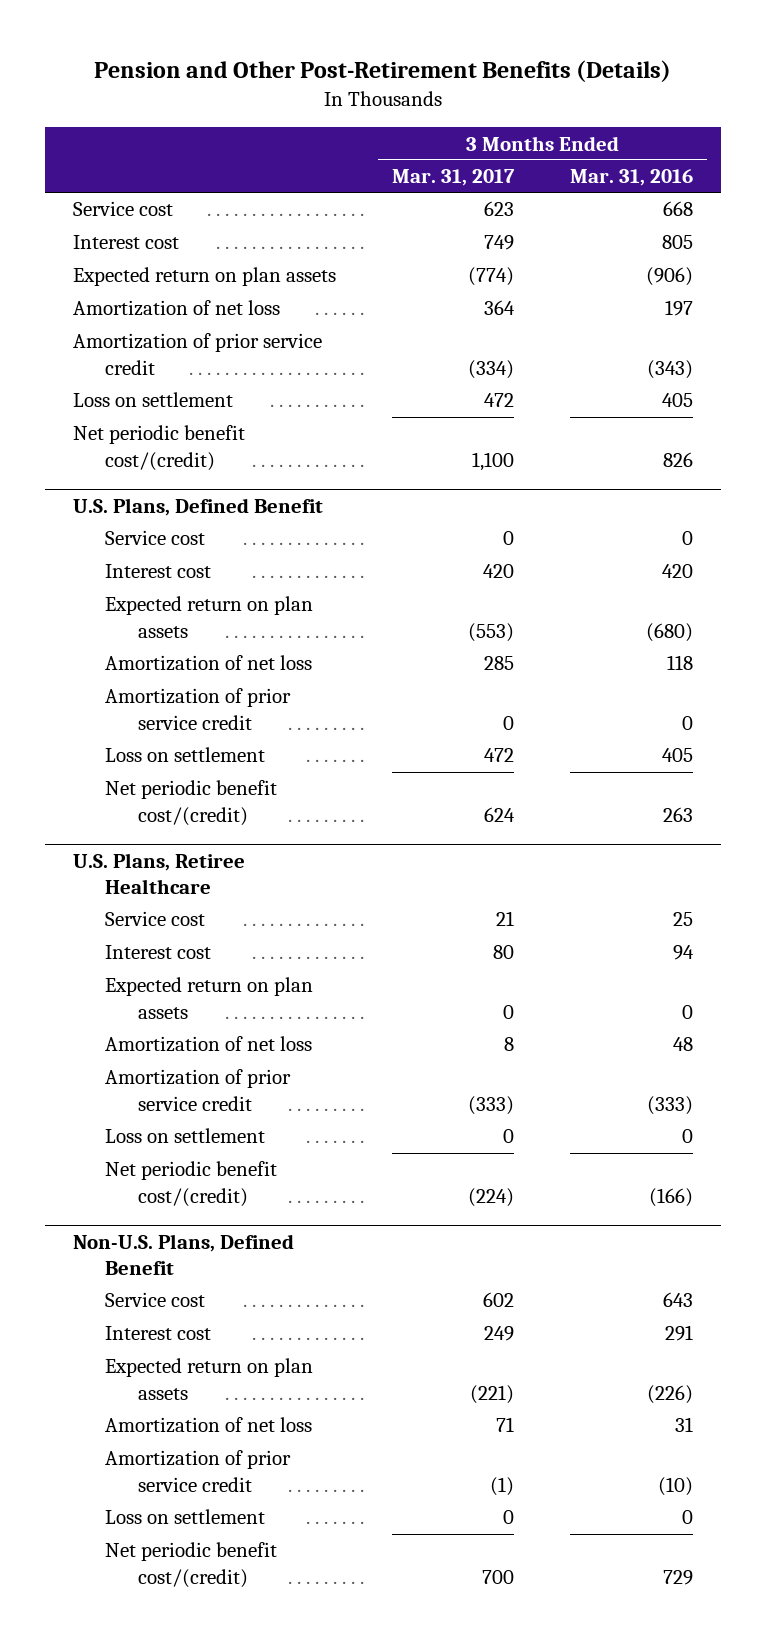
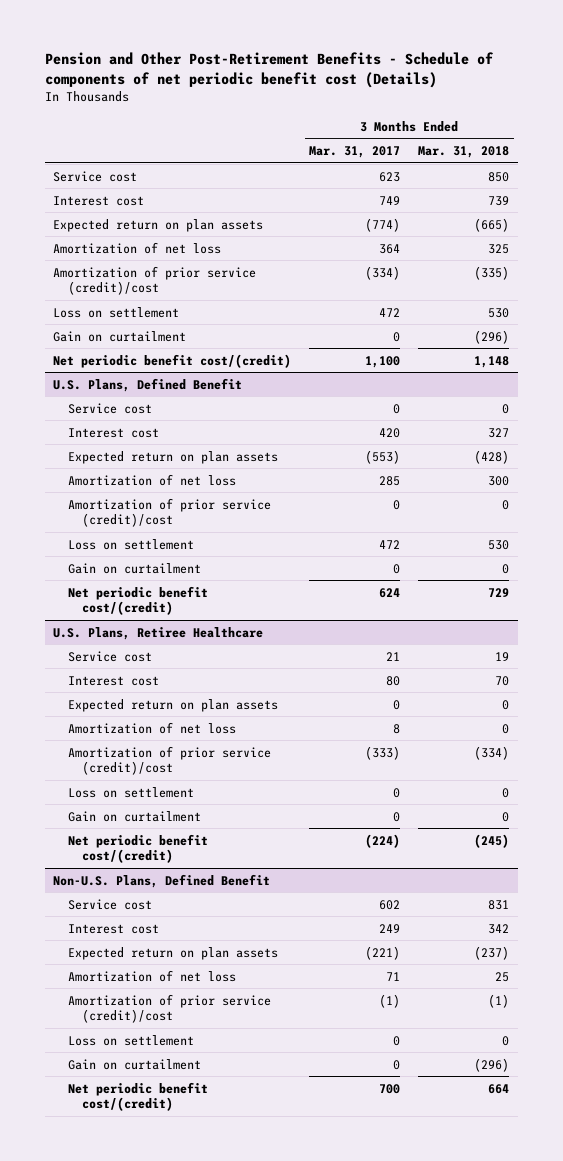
- Pension and Other Post-Retirement Benefits (Details)
+ Pension and Other Post-Retirement Benefits - Schedule of components of net periodic benefit cost (Details)
- | 3 Months Ended Mar. 31, 2017 | 3 Months Ended Mar. 31, 2016
+ | 3 Months Ended Mar. 31, 2017 | 3 Months Ended Mar. 31, 2018
- Amortization of prior service credit | (334) | (343)
+ Amortization of prior service (credit)/cost | (334) | (335)
+ Gain on curtailment | 0 | (296)
@ U.S. Plans, Defined Benefit
- Amortization of prior service credit | 0 | 0
+ Amortization of prior service (credit)/cost | 0 | 0
+ Gain on curtailment | 0 | 0
@ U.S. Plans, Retiree Healthcare
- Amortization of prior service credit | (333) | (333)
+ Amortization of prior service (credit)/cost | (333) | (334)
+ Gain on curtailment | 0 | 0
@ Non-U.S. Plans, Defined Benefit
- Amortization of prior service credit | (1) | (10)
+ Amortization of prior service (credit)/cost | (1) | (1)
+ Gain on curtailment | 0 | (296)

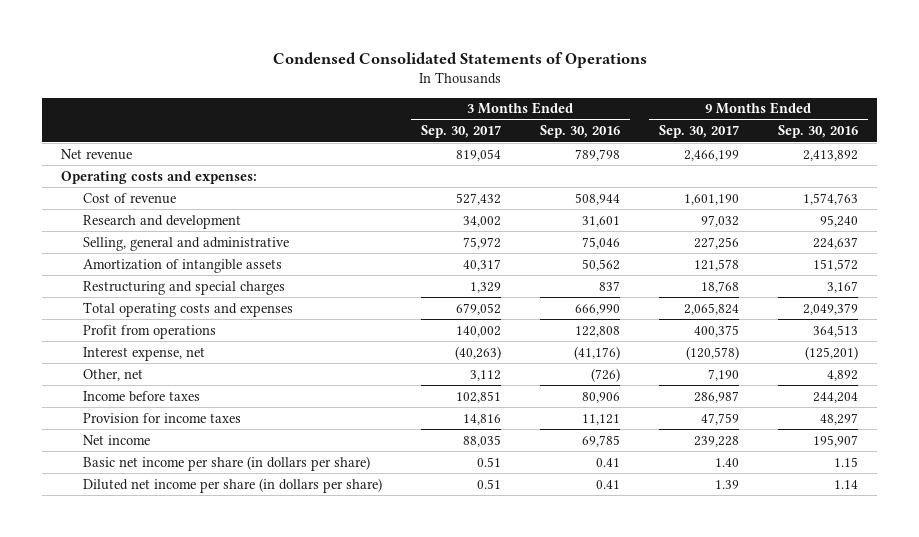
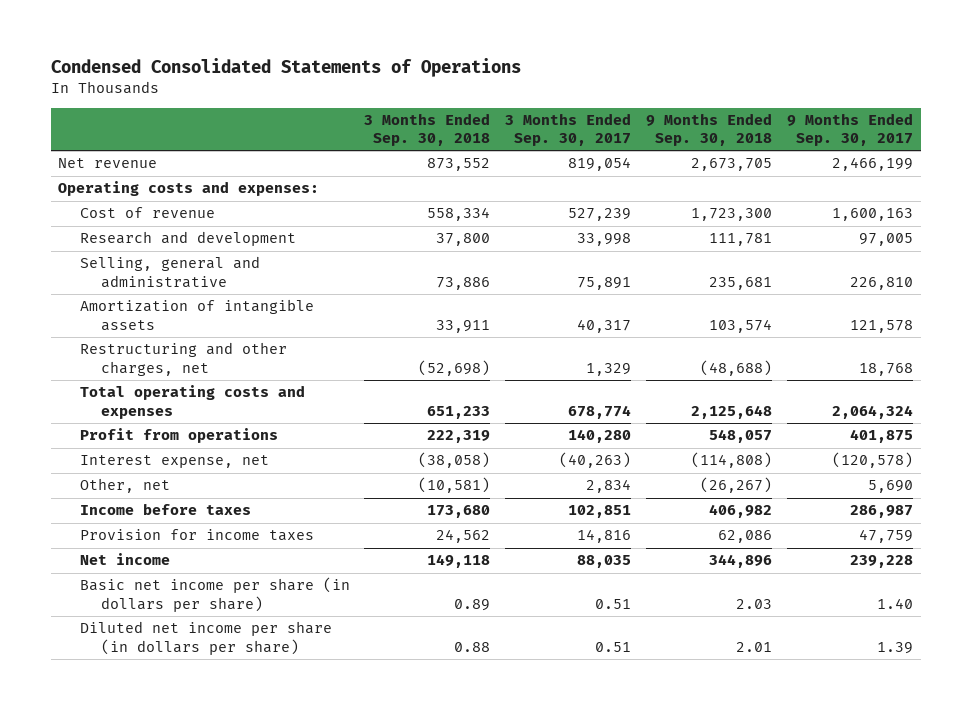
- | 3 Months Ended Sep. 30, 2017 | 3 Months Ended Sep. 30, 2016 | 9 Months Ended Sep. 30, 2017 | 9 Months Ended Sep. 30, 2016
+ | 3 Months Ended Sep. 30, 2018 | 3 Months Ended Sep. 30, 2017 | 9 Months Ended Sep. 30, 2018 | 9 Months Ended Sep. 30, 2017
- Cost of revenue | 527,432 | 508,944 | 1,601,190 | 1,574,763
- Research and development | 34,002 | 31,601 | 97,032 | 95,240
- Selling, general and administrative | 75,972 | 75,046 | 227,256 | 224,637
+ Cost of revenue | 558,334 | 527,239 | 1,723,300 | 1,600,163
+ Research and development | 37,800 | 33,998 | 111,781 | 97,005
+ Selling, general and administrative | 73,886 | 75,891 | 235,681 | 226,810
- Restructuring and special charges | 1,329 | 837 | 18,768 | 3,167
- Total operating costs and expenses | 679,052 | 666,990 | 2,065,824 | 2,049,379
- Profit from operations | 140,002 | 122,808 | 400,375 | 364,513
+ Restructuring and other charges, net | (52,698) | 1,329 | (48,688) | 18,768
+ Total operating costs and expenses | 651,233 | 678,774 | 2,125,648 | 2,064,324
+ Profit from operations | 222,319 | 140,280 | 548,057 | 401,875
- Other, net | 3,112 | (726) | 7,190 | 4,892
+ Other, net | (10,581) | 2,834 | (26,267) | 5,690

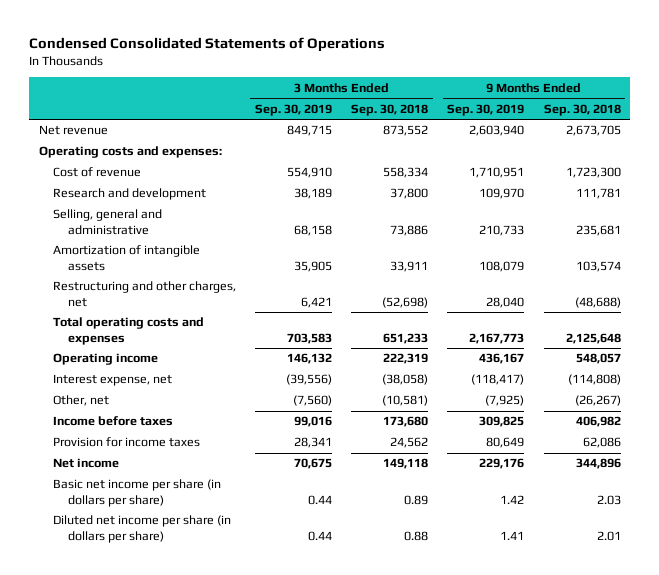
- | 3 Months Ended Sep. 30, 2018 | 3 Months Ended Sep. 30, 2017 | 9 Months Ended Sep. 30, 2018 | 9 Months Ended Sep. 30, 2017
+ | 3 Months Ended Sep. 30, 2019 | 3 Months Ended Sep. 30, 2018 | 9 Months Ended Sep. 30, 2019 | 9 Months Ended Sep. 30, 2018
- Profit from operations | 222,319 | 140,280 | 548,057 | 401,875
+ Operating income | 146,132 | 222,319 | 436,167 | 548,057

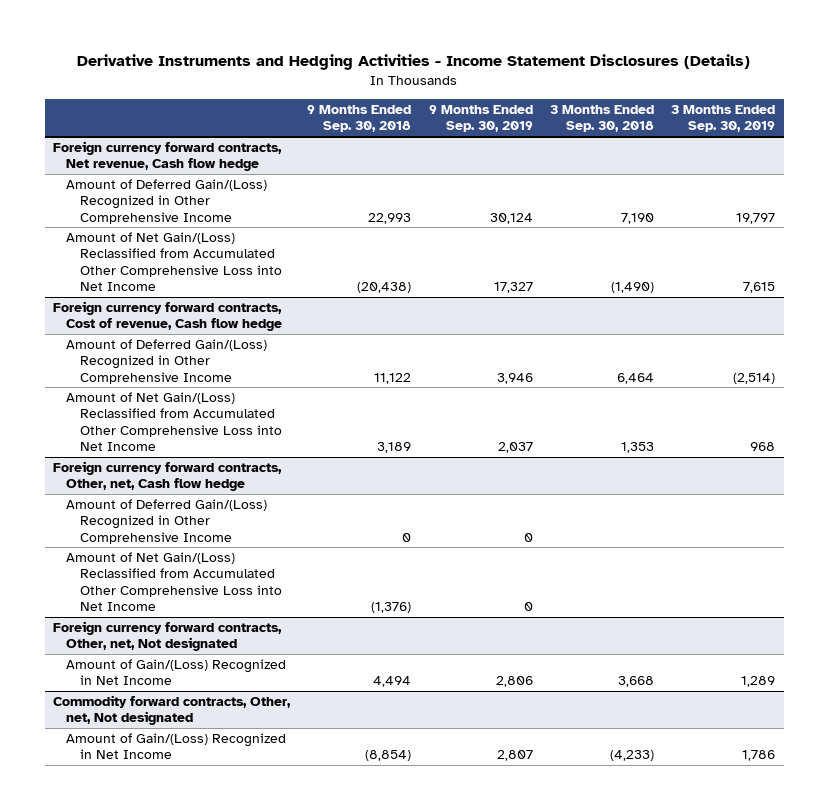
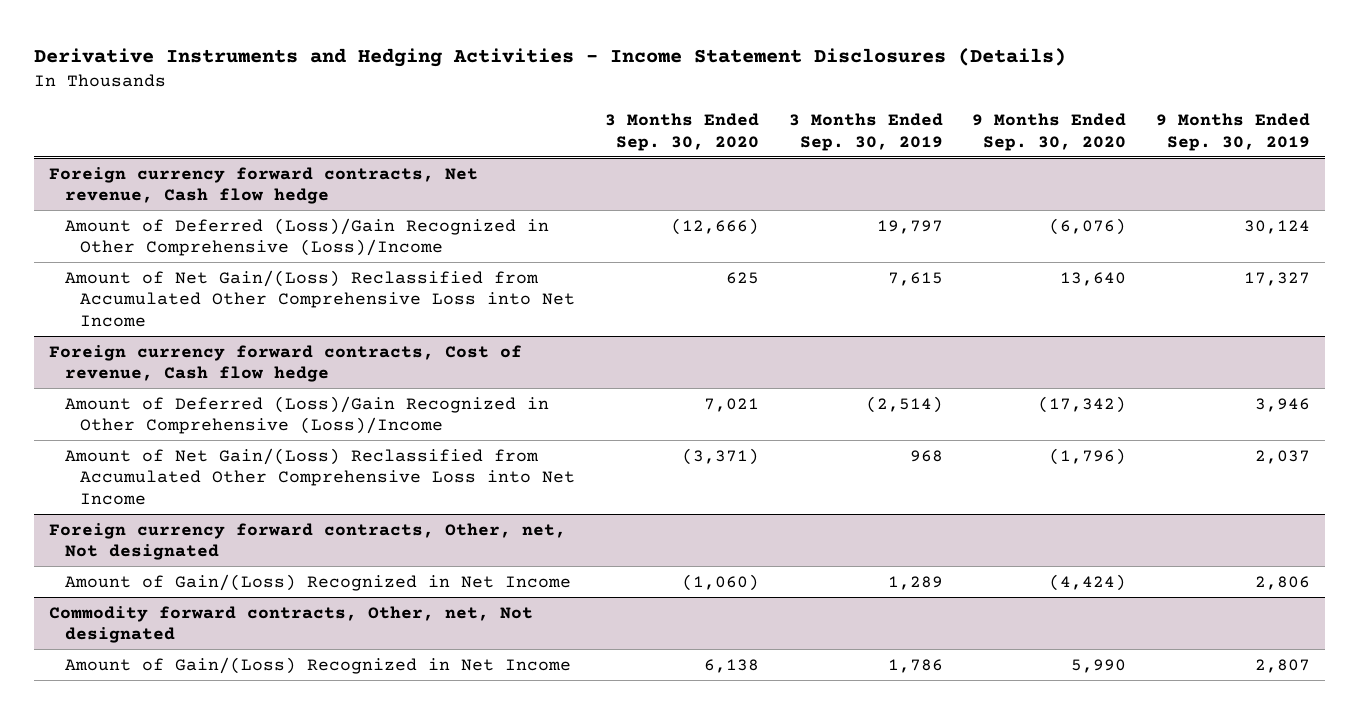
- | 9 Months Ended Sep. 30, 2018 | 9 Months Ended Sep. 30, 2019 | 3 Months Ended Sep. 30, 2018 | 3 Months Ended Sep. 30, 2019
+ | 3 Months Ended Sep. 30, 2020 | 3 Months Ended Sep. 30, 2019 | 9 Months Ended Sep. 30, 2020 | 9 Months Ended Sep. 30, 2019
@ Foreign currency forward contracts, Net revenue, Cash flow hedge
- Amount of Deferred Gain/(Loss) Recognized in Other Comprehensive Income | 22,993 | 30,124 | 7,190 | 19,797
+ Amount of Deferred (Loss)/Gain Recognized in Other Comprehensive (Loss)/Income | (12,666) | 19,797 | (6,076) | 30,124
@ Foreign currency forward contracts, Cost of revenue, Cash flow hedge
- Amount of Deferred Gain/(Loss) Recognized in Other Comprehensive Income | 11,122 | 3,946 | 6,464 | (2,514)
+ Amount of Deferred (Loss)/Gain Recognized in Other Comprehensive (Loss)/Income | 7,021 | (2,514) | (17,342) | 3,946
- Foreign currency forward contracts, Other, net, Cash flow hedge
- Amount of Deferred Gain/(Loss) Recognized in Other Comprehensive Income | 0 | 0 | |
- Amount of Net Gain/(Loss) Reclassified from Accumulated Other Comprehensive Loss into Net Income | (1,376) | 0 | |

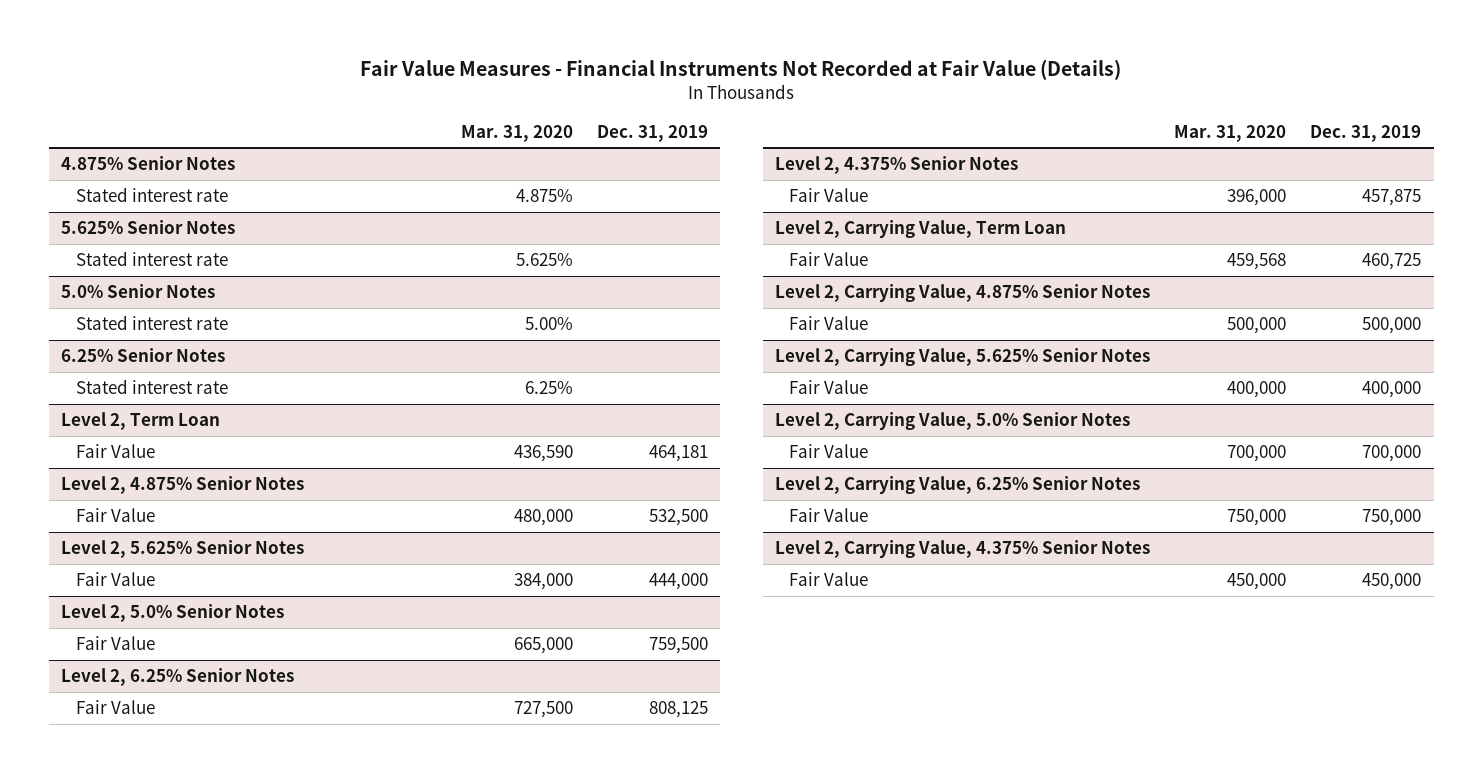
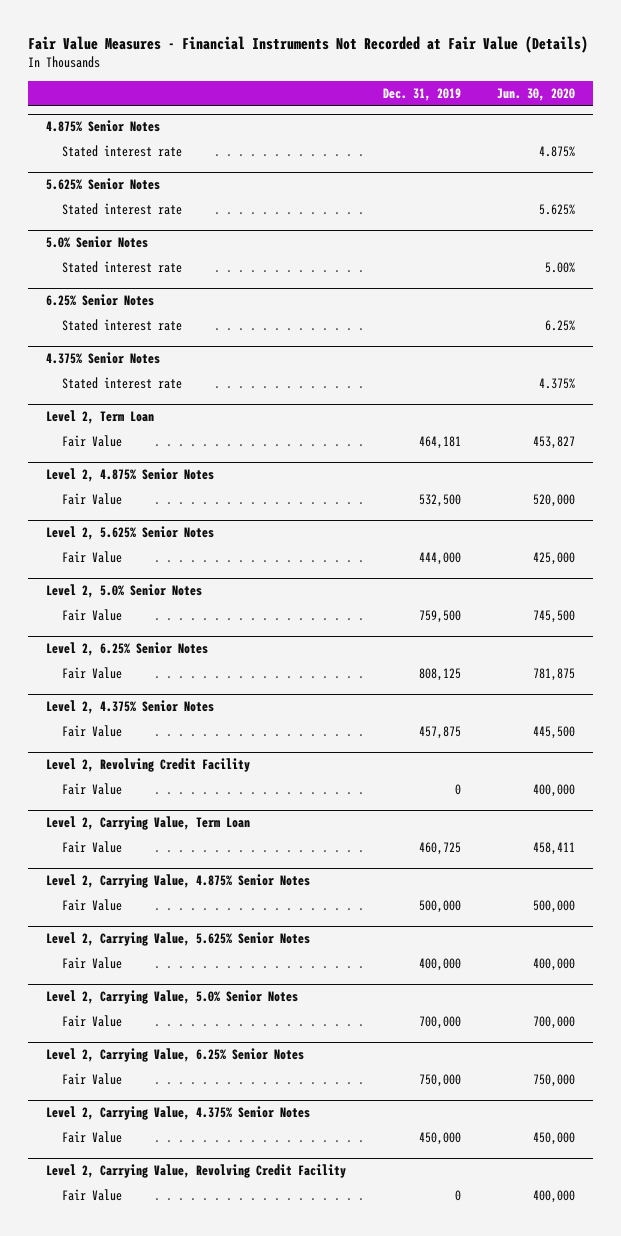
- | Mar. 31, 2020 | Dec. 31, 2019
+ | Dec. 31, 2019 | Jun. 30, 2020
+ 4.375% Senior Notes
+ Stated interest rate | | 4.375%
+ Level 2, Revolving Credit Facility
+ Fair Value | 0 | 400,000
+ Level 2, Carrying Value, Revolving Credit Facility
+ Fair Value | 0 | 400,000

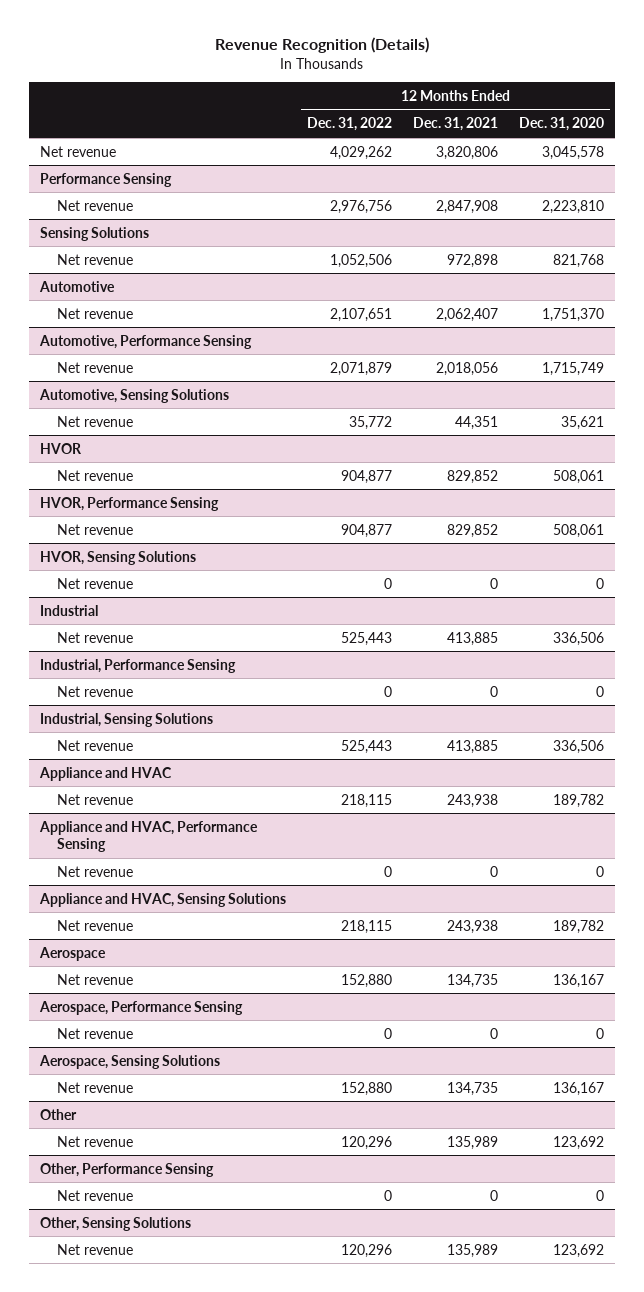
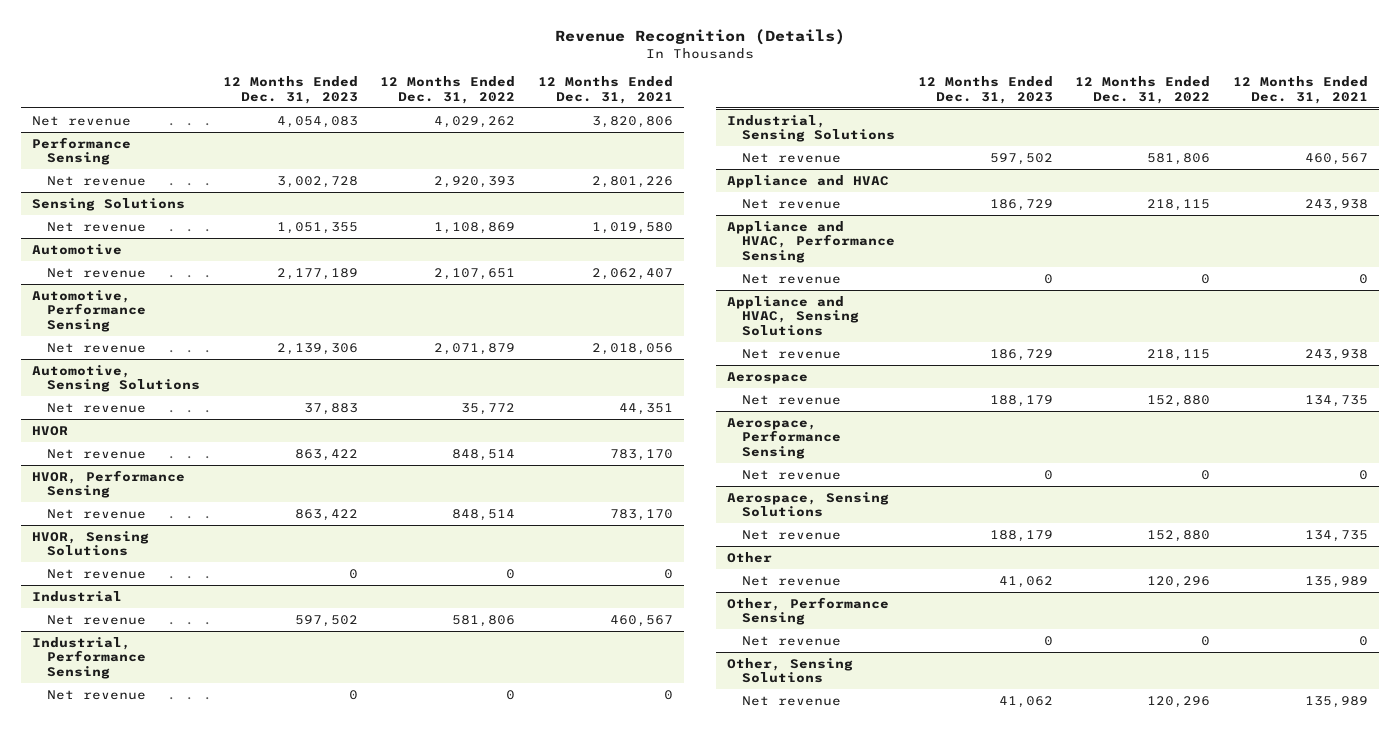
- | 12 Months Ended Dec. 31, 2022 | 12 Months Ended Dec. 31, 2021 | 12 Months Ended Dec. 31, 2020
+ | 12 Months Ended Dec. 31, 2023 | 12 Months Ended Dec. 31, 2022 | 12 Months Ended Dec. 31, 2021
@ Performance Sensing
- Net revenue | 2,976,756 | 2,847,908 | 2,223,810
+ Net revenue | 3,002,728 | 2,920,393 | 2,801,226
@ Sensing Solutions
- Net revenue | 1,052,506 | 972,898 | 821,768
+ Net revenue | 1,051,355 | 1,108,869 | 1,019,580
@ HVOR
- Net revenue | 904,877 | 829,852 | 508,061
+ Net revenue | 863,422 | 848,514 | 783,170
@ HVOR, Performance Sensing
- Net revenue | 904,877 | 829,852 | 508,061
+ Net revenue | 863,422 | 848,514 | 783,170
@ Industrial
- Net revenue | 525,443 | 413,885 | 336,506
+ Net revenue | 597,502 | 581,806 | 460,567
@ Industrial, Sensing Solutions
- Net revenue | 525,443 | 413,885 | 336,506
+ Net revenue | 597,502 | 581,806 | 460,567

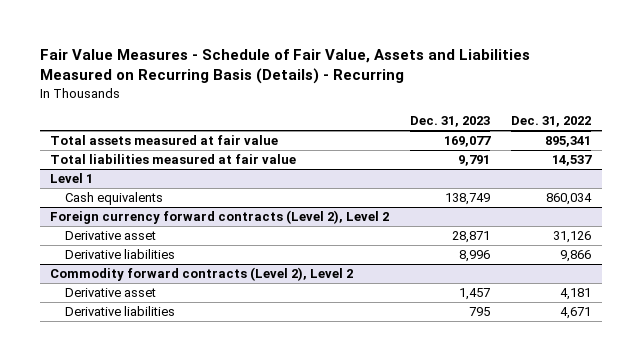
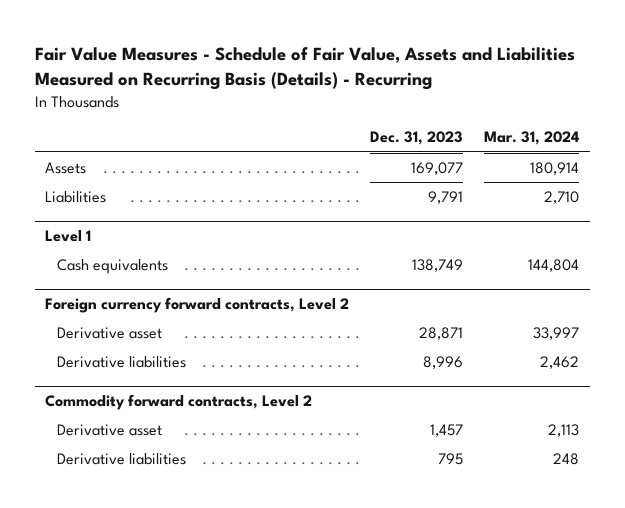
- | Dec. 31, 2023 | Dec. 31, 2022
+ | Dec. 31, 2023 | Mar. 31, 2024
- Total assets measured at fair value | 169,077 | 895,341
- Total liabilities measured at fair value | 9,791 | 14,537
+ Assets | 169,077 | 180,914
+ Liabilities | 9,791 | 2,710
- Foreign currency forward contracts (Level 2), Level 2
+ Foreign currency forward contracts, Level 2
- Commodity forward contracts (Level 2), Level 2
+ Commodity forward contracts, Level 2

